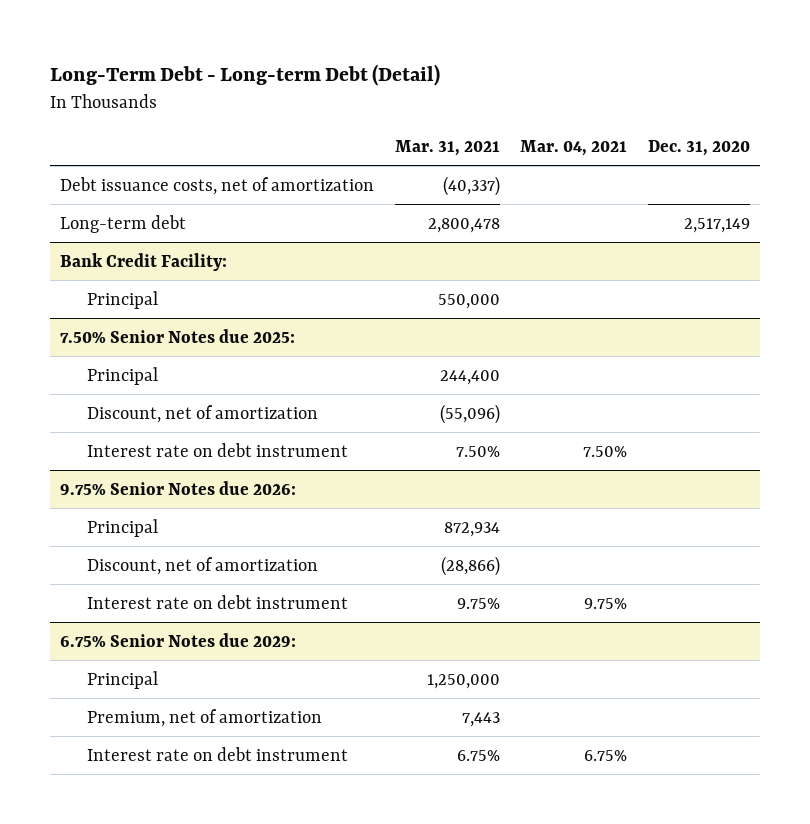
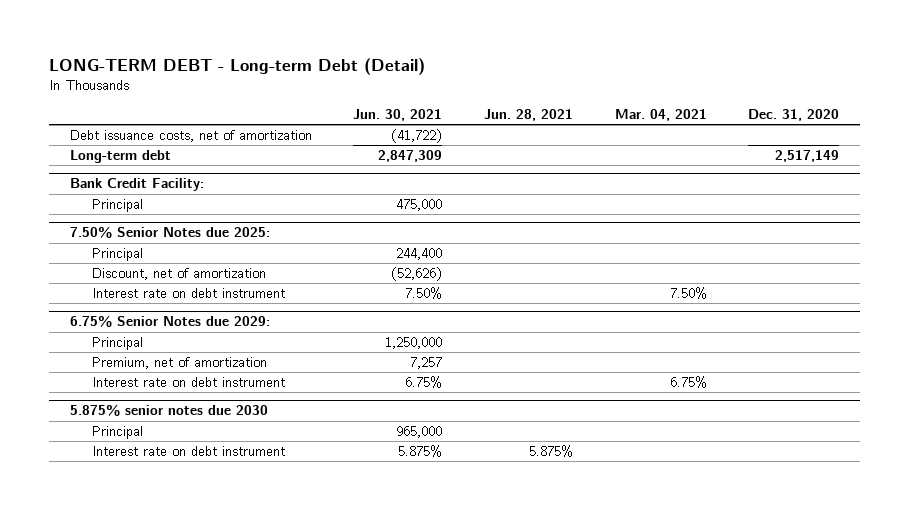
- Long-Term Debt - Long-term Debt (Detail)
+ LONG-TERM DEBT - Long-term Debt (Detail)
- | Mar. 31, 2021 | Mar. 04, 2021 | Dec. 31, 2020
+ | Jun. 30, 2021 | Jun. 28, 2021 | Mar. 04, 2021 | Dec. 31, 2020
- 9.75% Senior Notes due 2026:
- Principal | 872,934 | |
- Discount, net of amortization | (28,866) | |
- Interest rate on debt instrument | 9.75% | 9.75% |
+ 5.875% senior notes due 2030
+ Principal | 965,000 | | |
+ Interest rate on debt instrument | 5.875% | 5.875% | |

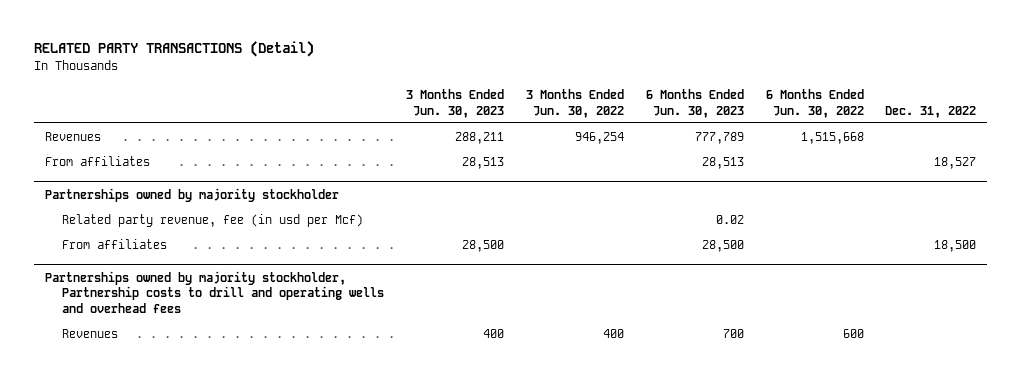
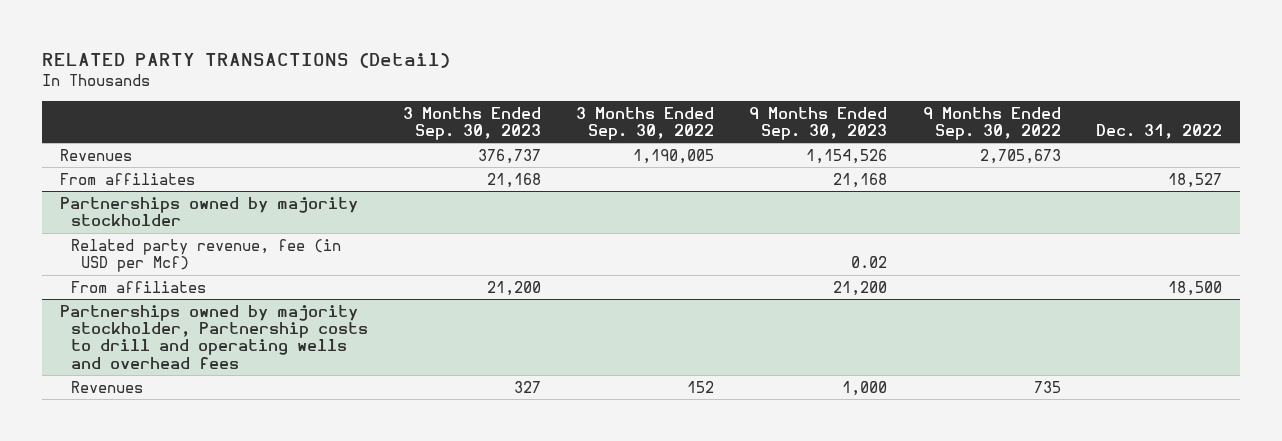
- | 3 Months Ended Jun. 30, 2023 | 3 Months Ended Jun. 30, 2022 | 6 Months Ended Jun. 30, 2023 | 6 Months Ended Jun. 30, 2022 | Dec. 31, 2022
+ | 3 Months Ended Sep. 30, 2023 | 3 Months Ended Sep. 30, 2022 | 9 Months Ended Sep. 30, 2023 | 9 Months Ended Sep. 30, 2022 | Dec. 31, 2022
@ Partnerships owned by majority stockholder
- Related party revenue, fee (in usd per Mcf) | | | 0.02 | |
+ Related party revenue, fee (in USD per Mcf) | | | 0.02 | |

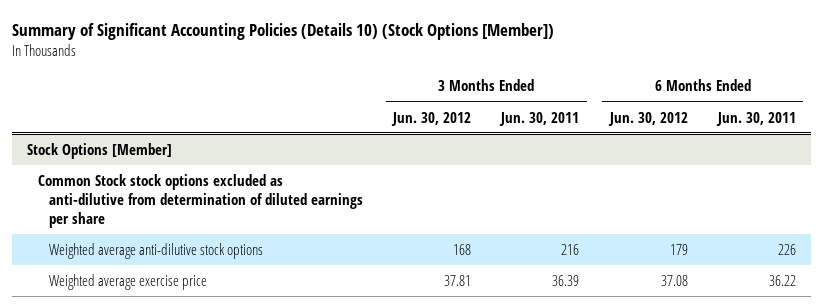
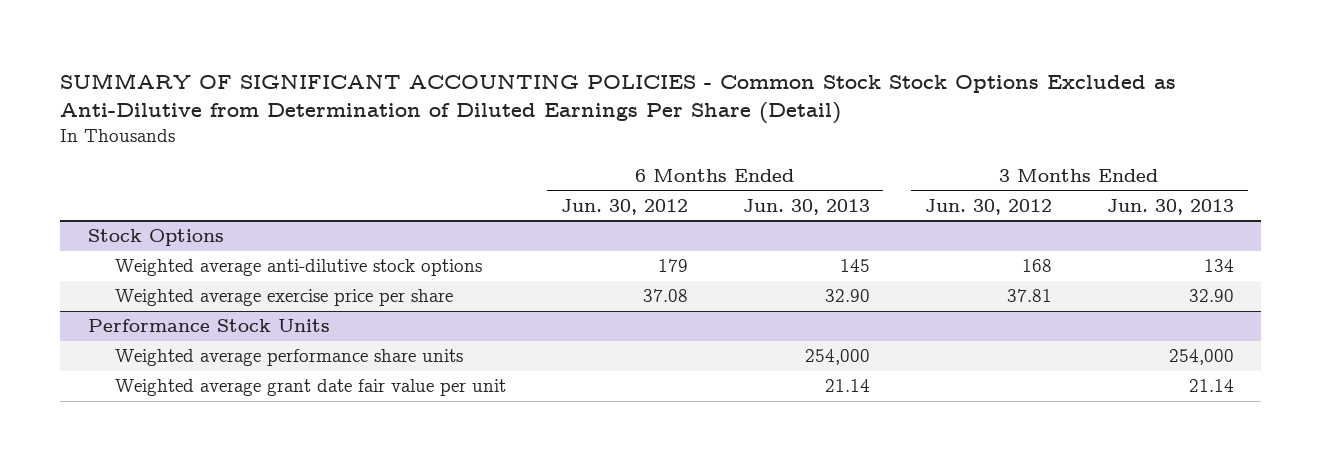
- Summary of Significant Accounting Policies (Details 10) (Stock Options [Member])
+ SUMMARY OF SIGNIFICANT ACCOUNTING POLICIES - Common Stock Stock Options Excluded as Anti-Dilutive from Determination of Diluted Earnings Per Share (Detail)
- | 3 Months Ended Jun. 30, 2012 | 3 Months Ended Jun. 30, 2011 | 6 Months Ended Jun. 30, 2012 | 6 Months Ended Jun. 30, 2011
+ | 6 Months Ended Jun. 30, 2012 | 6 Months Ended Jun. 30, 2013 | 3 Months Ended Jun. 30, 2012 | 3 Months Ended Jun. 30, 2013
- Stock Options [Member]
- Common Stock stock options excluded as anti-dilutive from determination of diluted earnings per share
+ Stock Options
- Weighted average exercise price | 37.81 | 36.39 | 37.08 | 36.22
+ Weighted average exercise price per share | 37.08 | 32.90 | 37.81 | 32.90
+ Performance Stock Units
+ Weighted average performance share units | | 254,000 | | 254,000
+ Weighted average grant date fair value per unit | | 21.14 | | 21.14

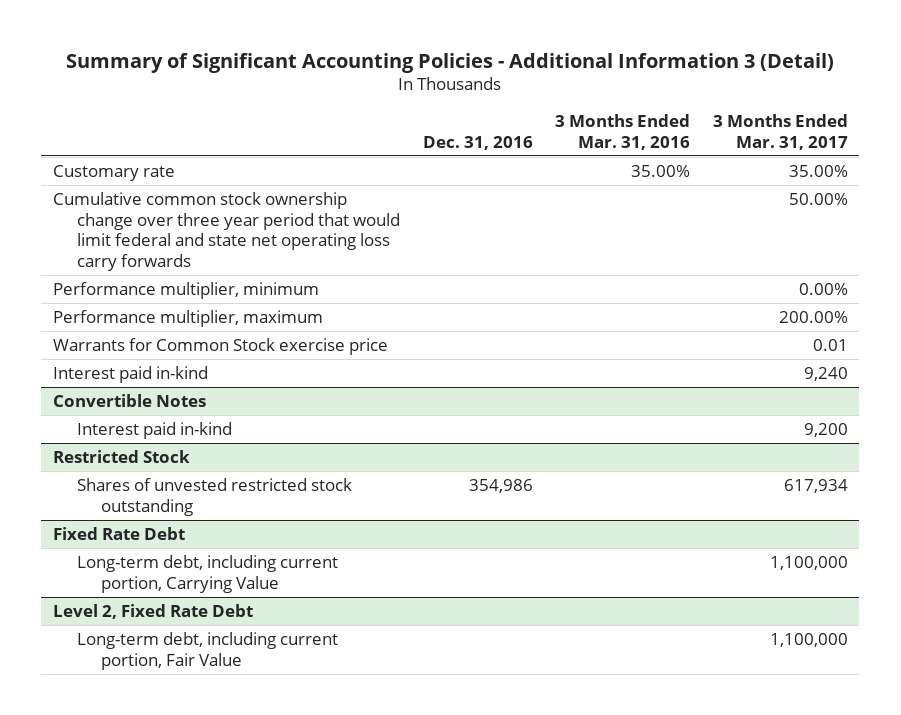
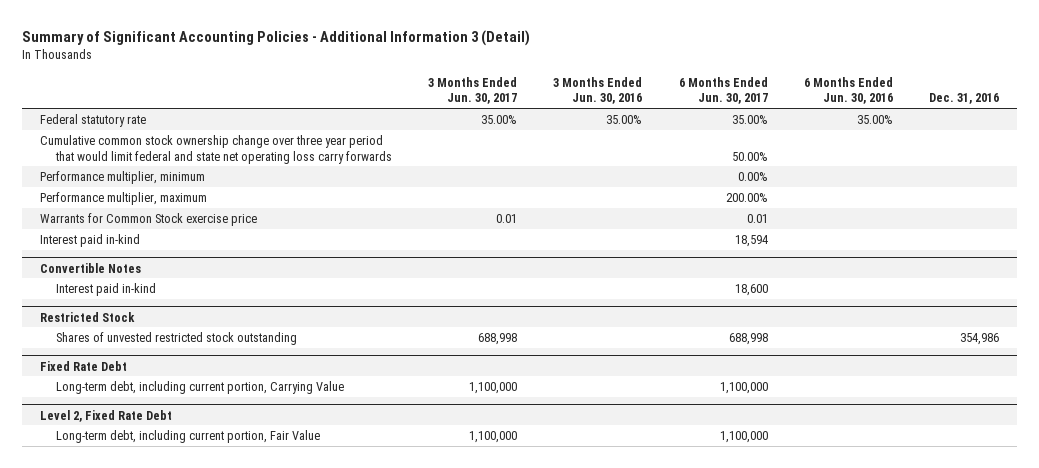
- | Dec. 31, 2016 | 3 Months Ended Mar. 31, 2016 | 3 Months Ended Mar. 31, 2017
+ | 3 Months Ended Jun. 30, 2017 | 3 Months Ended Jun. 30, 2016 | 6 Months Ended Jun. 30, 2017 | 6 Months Ended Jun. 30, 2016 | Dec. 31, 2016
- Customary rate | | 35.00% | 35.00%
+ Federal statutory rate | 35.00% | 35.00% | 35.00% | 35.00% |

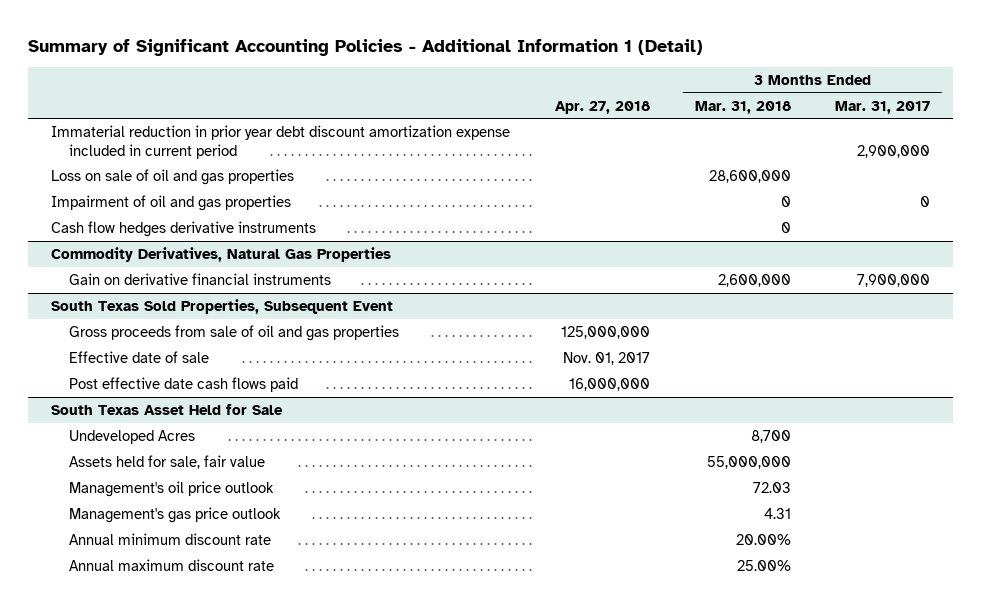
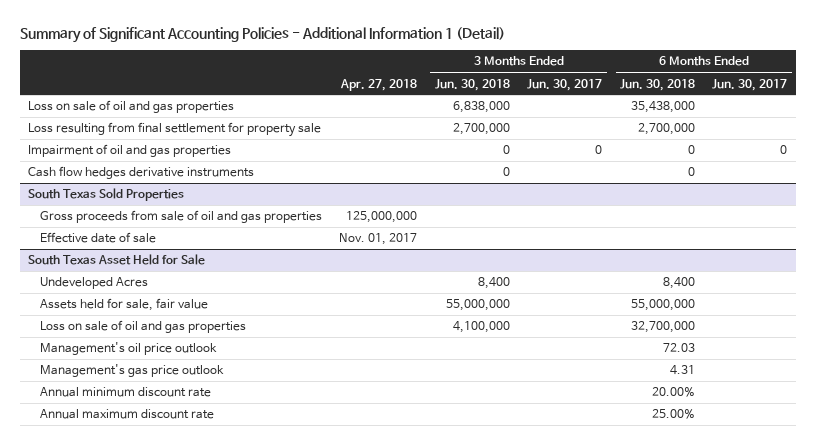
- | Apr. 27, 2018 | 3 Months Ended Mar. 31, 2018 | 3 Months Ended Mar. 31, 2017
+ | Apr. 27, 2018 | 3 Months Ended Jun. 30, 2018 | 3 Months Ended Jun. 30, 2017 | 6 Months Ended Jun. 30, 2018 | 6 Months Ended Jun. 30, 2017
- Immaterial reduction in prior year debt discount amortization expense included in current period | | | 2,900,000
+ Loss resulting from final settlement for property sale | | 2,700,000 | | 2,700,000 |
- Commodity Derivatives, Natural Gas Properties
- Gain on derivative financial instruments | | 2,600,000 | 7,900,000
- South Texas Sold Properties, Subsequent Event
+ South Texas Sold Properties
- Post effective date cash flows paid | 16,000,000 | |
@ South Texas Asset Held for Sale
+ Loss on sale of oil and gas properties | | 4,100,000 | | 32,700,000 |

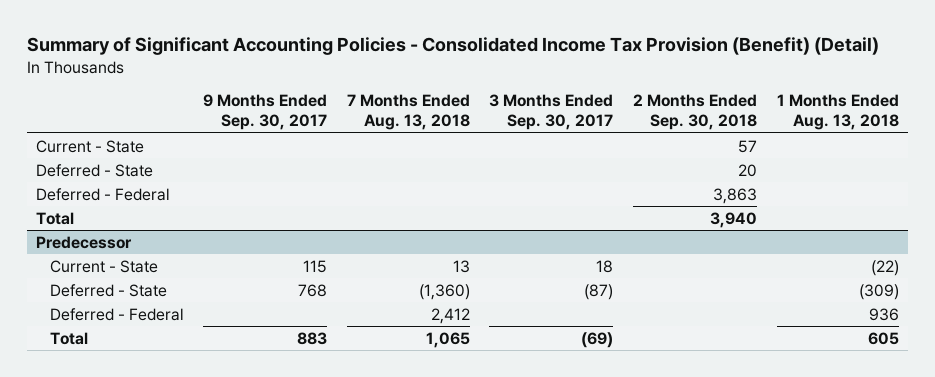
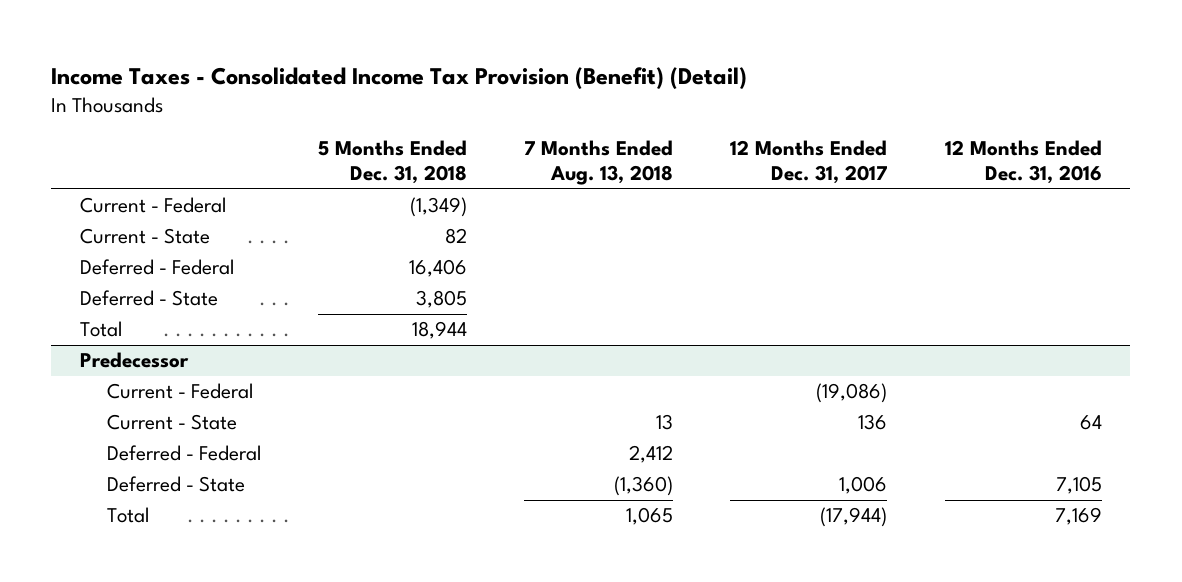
- Summary of Significant Accounting Policies - Consolidated Income Tax Provision (Benefit) (Detail)
+ Income Taxes - Consolidated Income Tax Provision (Benefit) (Detail)
- | 9 Months Ended Sep. 30, 2017 | 7 Months Ended Aug. 13, 2018 | 3 Months Ended Sep. 30, 2017 | 2 Months Ended Sep. 30, 2018 | 1 Months Ended Aug. 13, 2018
+ | 5 Months Ended Dec. 31, 2018 | 7 Months Ended Aug. 13, 2018 | 12 Months Ended Dec. 31, 2017 | 12 Months Ended Dec. 31, 2016
+ Current - Federal | (1,349) | | |
moved down: Deferred - State | 3,805 | | |
@ Predecessor
+ Current - Federal | | | (19,086) |
moved down: Deferred - State | | (1,360) | 1,006 | 7,105

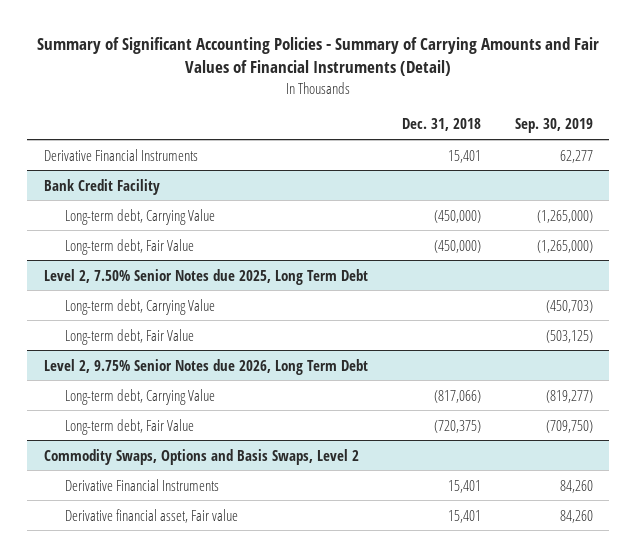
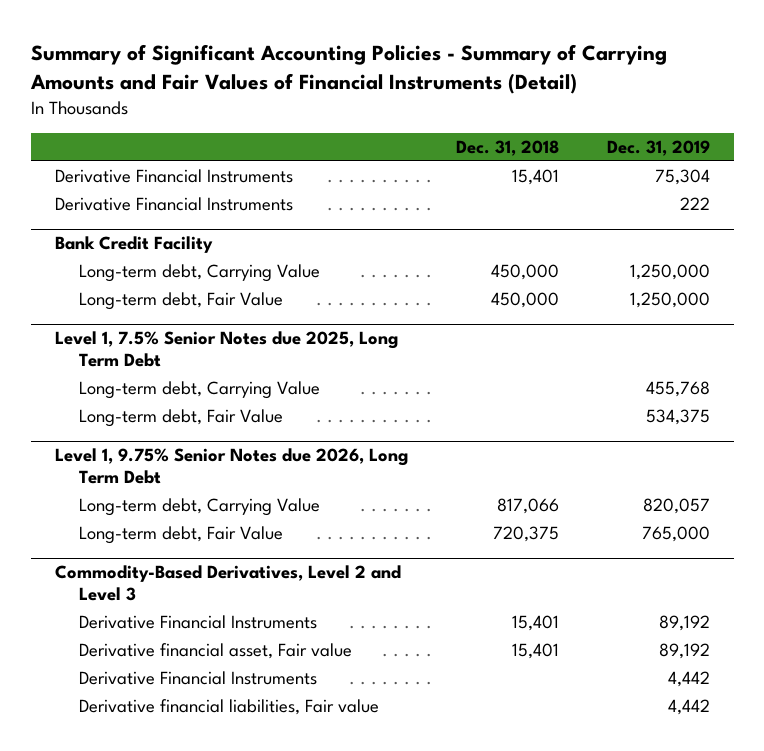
- | Dec. 31, 2018 | Sep. 30, 2019
+ | Dec. 31, 2018 | Dec. 31, 2019
+ Derivative Financial Instruments | | 222
@ Bank Credit Facility
- Long-term debt, Carrying Value | (450,000) | (1,265,000)
- Long-term debt, Fair Value | (450,000) | (1,265,000)
- Level 2, 7.50% Senior Notes due 2025, Long Term Debt
@ Bank Credit Facility
+ Long-term debt, Carrying Value | 450,000 | 1,250,000
+ Long-term debt, Fair Value | 450,000 | 1,250,000
+ Level 1, 7.5% Senior Notes due 2025, Long Term Debt
- Level 2, 9.75% Senior Notes due 2026, Long Term Debt
- Long-term debt, Carrying Value | (817,066) | (819,277)
- Long-term debt, Fair Value | (720,375) | (709,750)
- Commodity Swaps, Options and Basis Swaps, Level 2
+ Level 1, 9.75% Senior Notes due 2026, Long Term Debt
+ Long-term debt, Carrying Value | 817,066 | 820,057
+ Long-term debt, Fair Value | 720,375 | 765,000
+ Commodity-Based Derivatives, Level 2 and Level 3
+ Derivative Financial Instruments | | 4,442
+ Derivative financial liabilities, Fair value | | 4,442

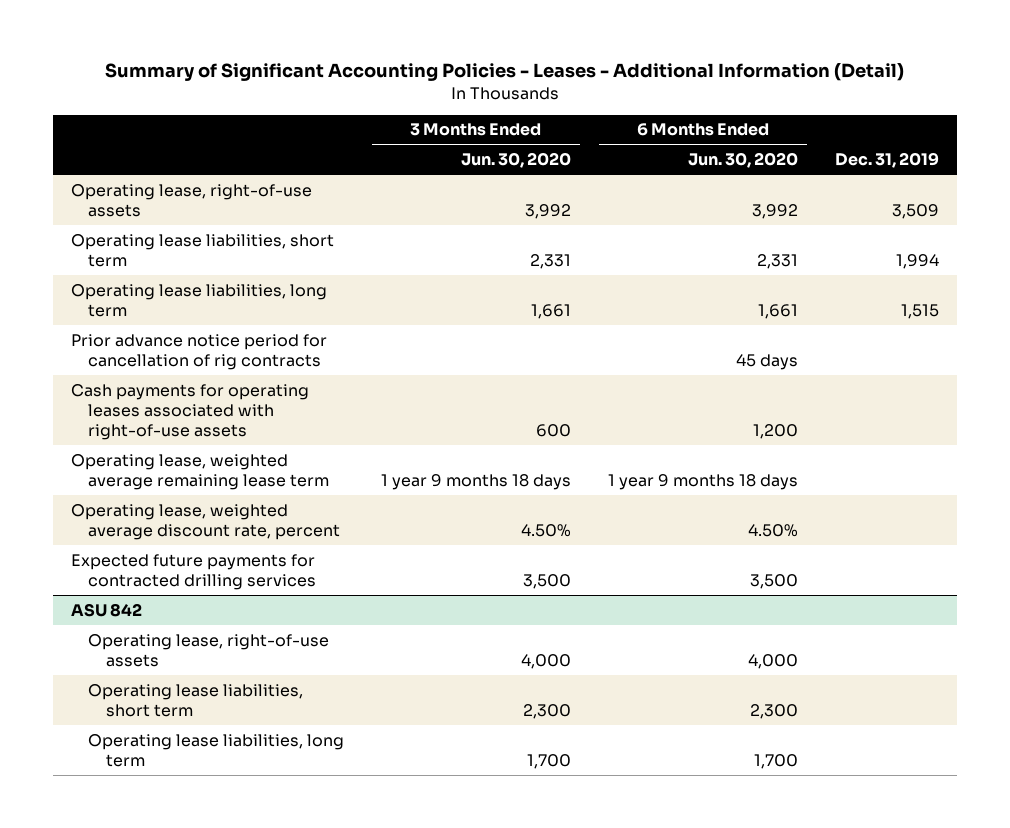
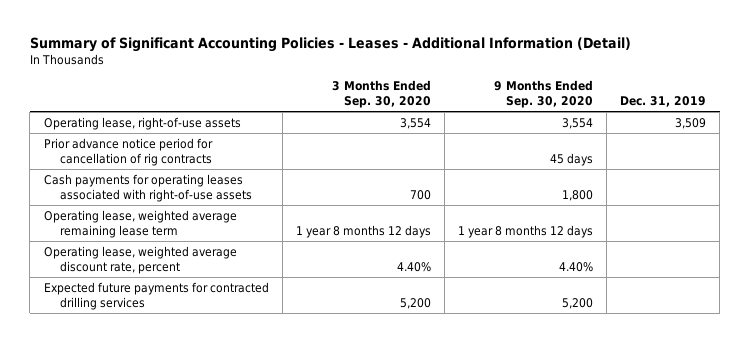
- | 3 Months Ended Jun. 30, 2020 | 6 Months Ended Jun. 30, 2020 | Dec. 31, 2019
+ | 3 Months Ended Sep. 30, 2020 | 9 Months Ended Sep. 30, 2020 | Dec. 31, 2019
- Operating lease liabilities, short term | 2,331 | 2,331 | 1,994
- Operating lease liabilities, long term | 1,661 | 1,661 | 1,515
- ASU 842
- Operating lease, right-of-use assets | 4,000 | 4,000 |
- Operating lease liabilities, short term | 2,300 | 2,300 |
- Operating lease liabilities, long term | 1,700 | 1,700 |

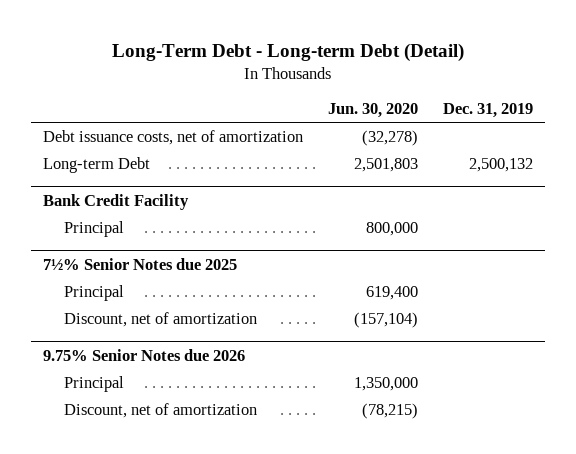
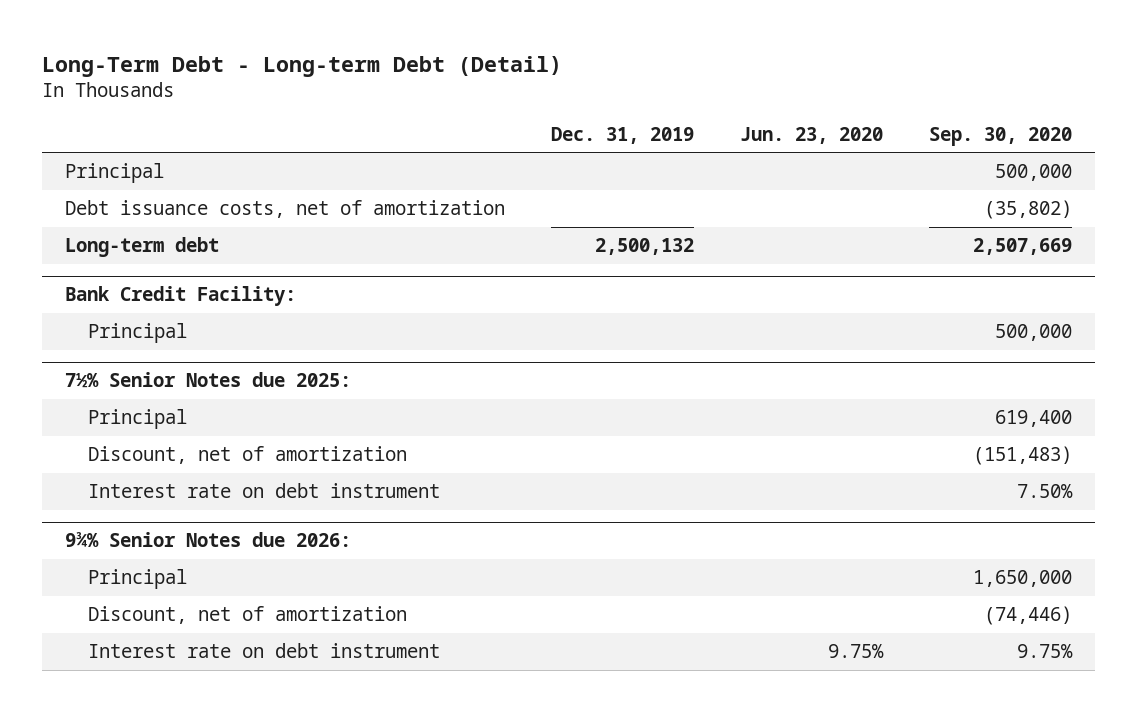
- | Jun. 30, 2020 | Dec. 31, 2019
+ | Dec. 31, 2019 | Jun. 23, 2020 | Sep. 30, 2020
+ Principal | | | 500,000
- Long-term Debt | 2,501,803 | 2,500,132
- Bank Credit Facility
+ Long-term debt | 2,500,132 | | 2,507,669
+ Bank Credit Facility:
- 7½% Senior Notes due 2025
+ 7½% Senior Notes due 2025:
- 9.75% Senior Notes due 2026
+ Interest rate on debt instrument | | | 7.50%
+ 9¾% Senior Notes due 2026:
+ Interest rate on debt instrument | | 9.75% | 9.75%

